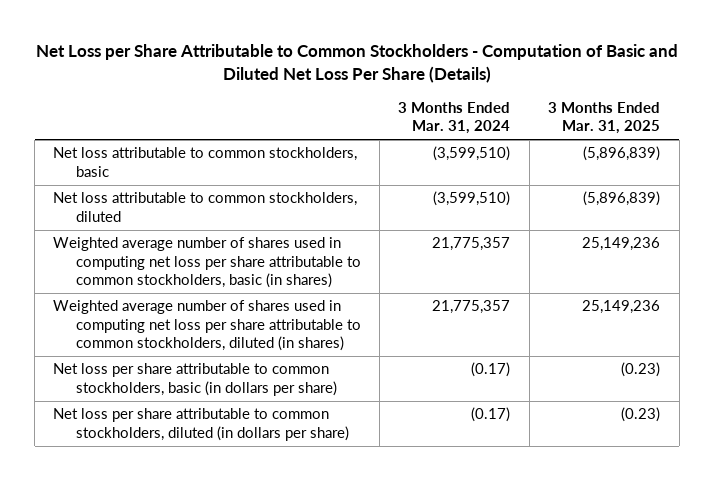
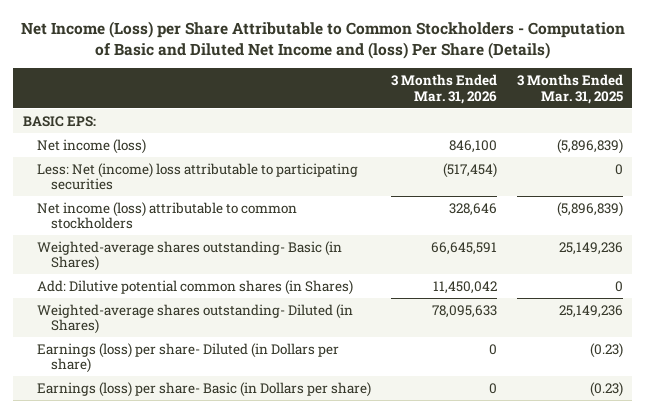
- Net Loss per Share Attributable to Common Stockholders - Computation of Basic and Diluted Net Loss Per Share (Details)
+ Net Income (Loss) per Share Attributable to Common Stockholders - Computation of Basic and Diluted Net Income and (loss) Per Share (Details)
- | 3 Months Ended Mar. 31, 2024 | 3 Months Ended Mar. 31, 2025
+ | 3 Months Ended Mar. 31, 2026 | 3 Months Ended Mar. 31, 2025
- Net loss attributable to common stockholders, basic | (3,599,510) | (5,896,839)
- Net loss attributable to common stockholders, diluted | (3,599,510) | (5,896,839)
- Weighted average number of shares used in computing net loss per share attributable to common stockholders, basic (in shares) | 21,775,357 | 25,149,236
- Weighted average number of shares used in computing net loss per share attributable to common stockholders, diluted (in shares) | 21,775,357 | 25,149,236
- Net loss per share attributable to common stockholders, basic (in dollars per share) | (0.17) | (0.23)
- Net loss per share attributable to common stockholders, diluted (in dollars per share) | (0.17) | (0.23)
+ BASIC EPS:
+ Net income (loss) | 846,100 | (5,896,839)
+ Less: Net (income) loss attributable to participating securities | (517,454) | 0
+ Net income (loss) attributable to common stockholders | 328,646 | (5,896,839)
+ Weighted-average shares outstanding- Basic (in Shares) | 66,645,591 | 25,149,236
+ Add: Dilutive potential common shares (in Shares) | 11,450,042 | 0
+ Weighted-average shares outstanding- Diluted (in Shares) | 78,095,633 | 25,149,236
+ Earnings (loss) per share- Diluted (in Dollars per share) | 0 | (0.23)
+ Earnings (loss) per share- Basic (in Dollars per share) | 0 | (0.23)

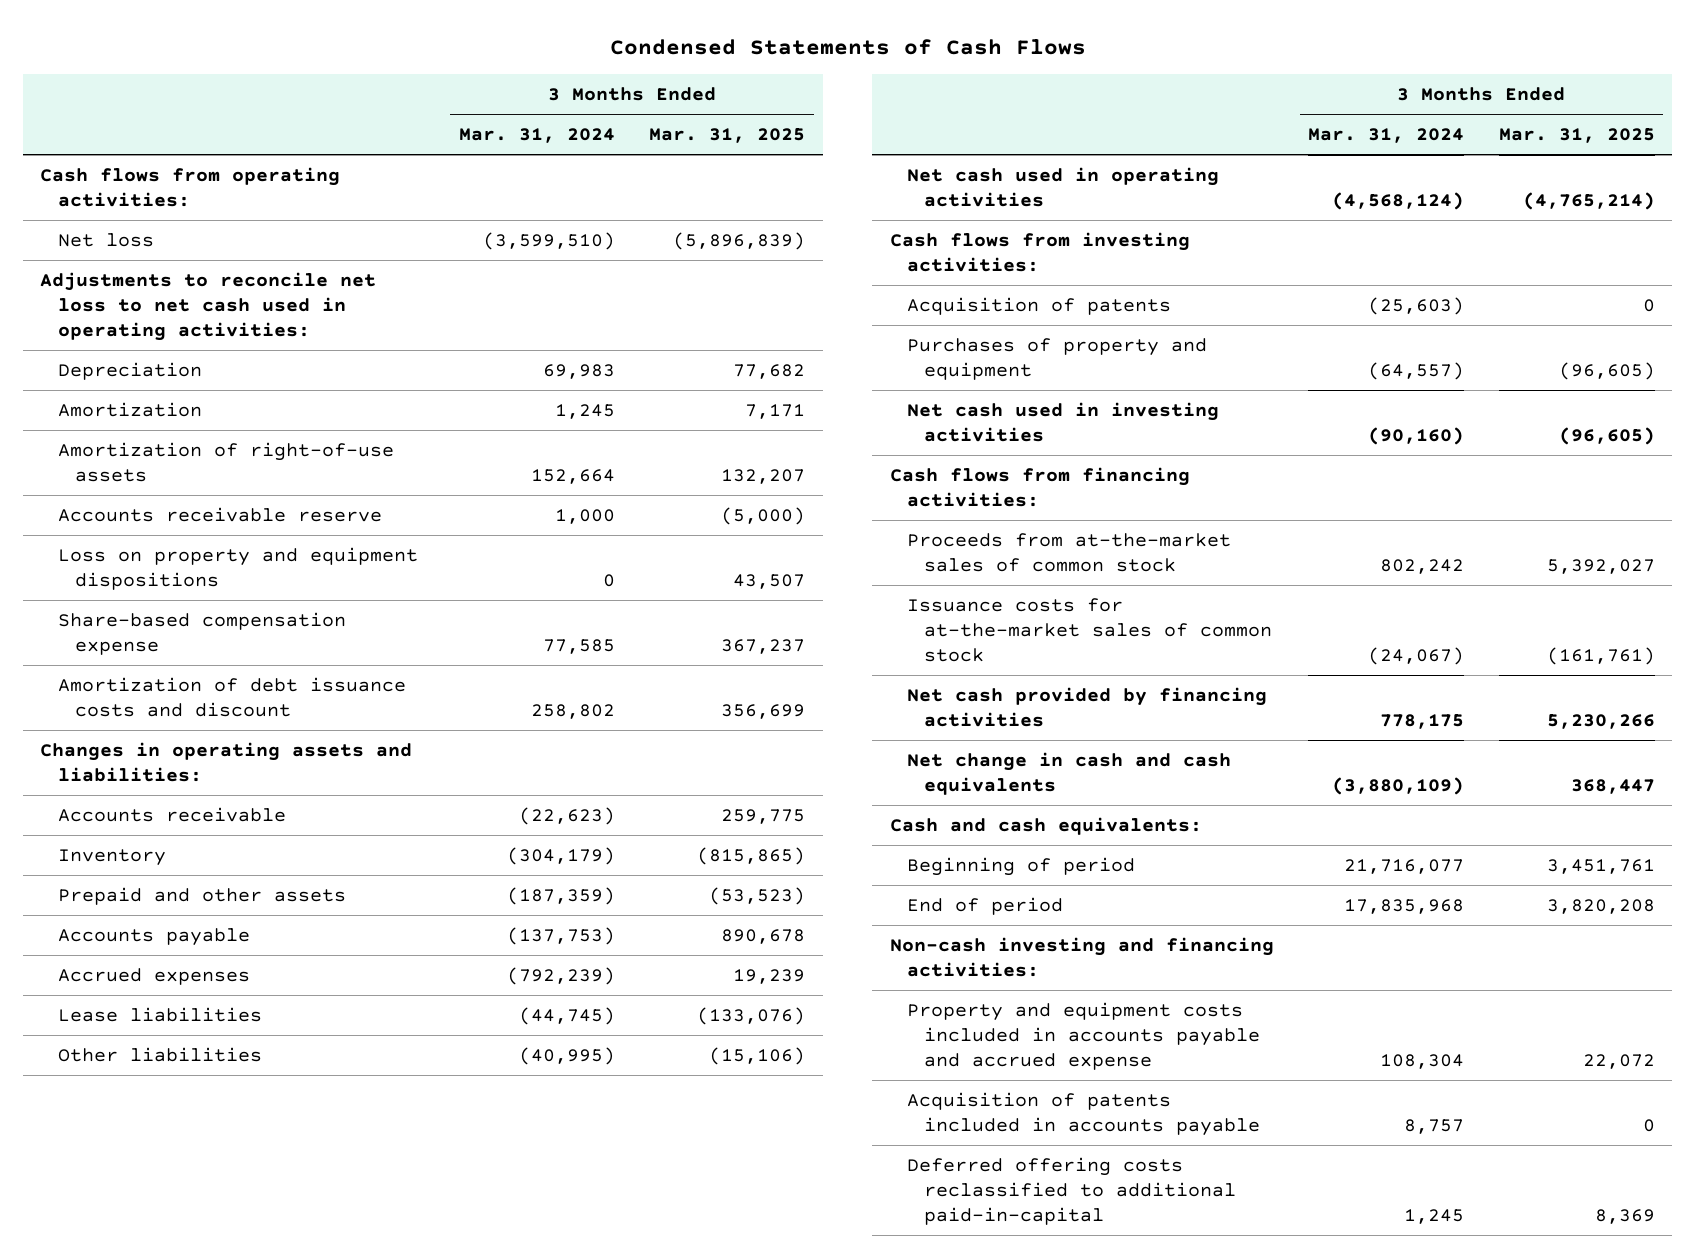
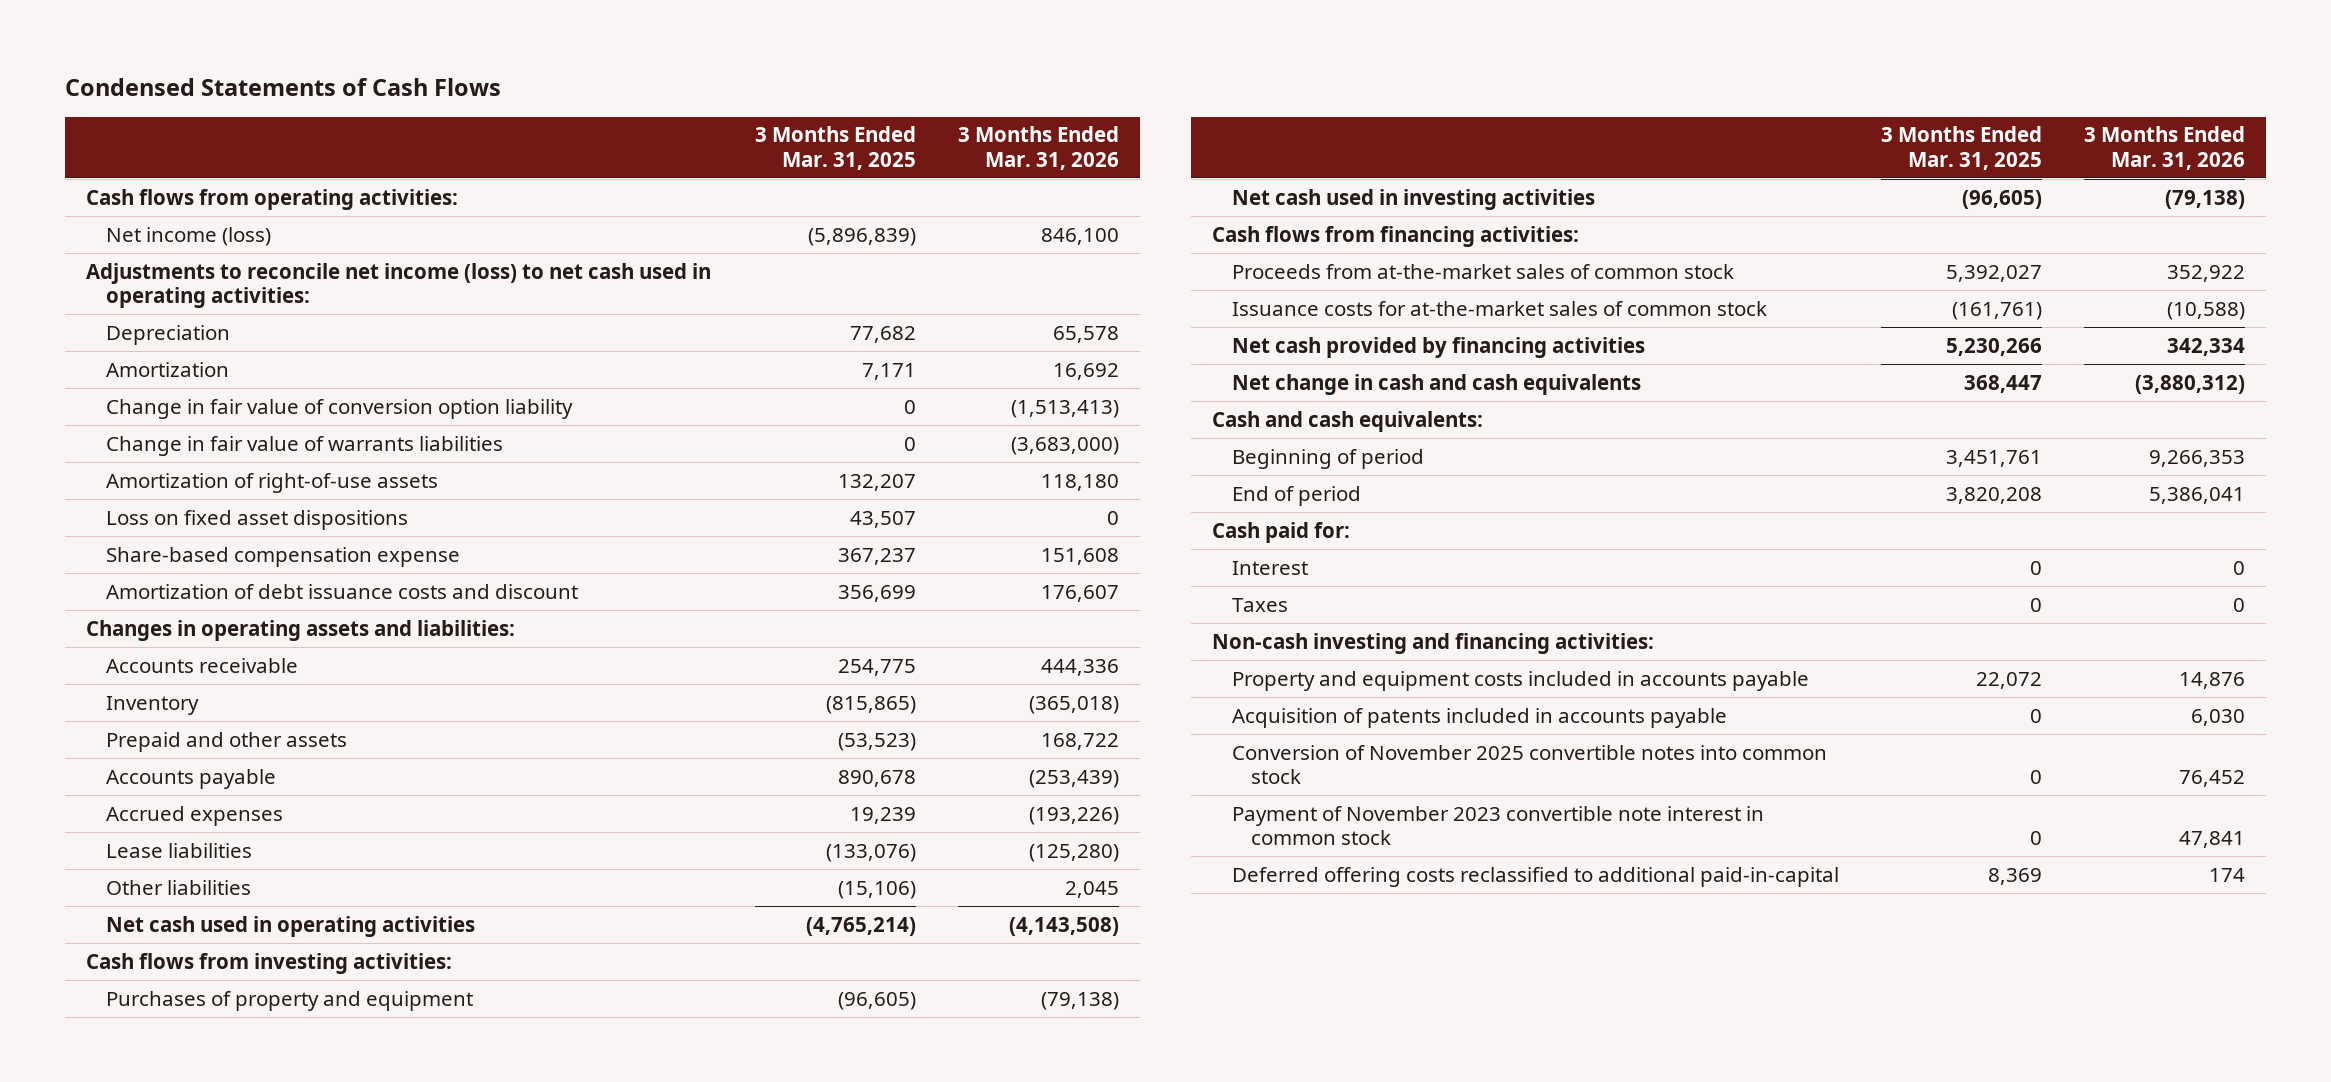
- | 3 Months Ended Mar. 31, 2024 | 3 Months Ended Mar. 31, 2025
+ | 3 Months Ended Mar. 31, 2025 | 3 Months Ended Mar. 31, 2026
- Net loss | (3,599,510) | (5,896,839)
- Adjustments to reconcile net loss to net cash used in operating activities:
+ Net income (loss) | (5,896,839) | 846,100
+ Adjustments to reconcile net income (loss) to net cash used in operating activities:
+ Change in fair value of conversion option liability | 0 | (1,513,413)
+ Change in fair value of warrants liabilities | 0 | (3,683,000)
- Accounts receivable reserve | 1,000 | (5,000)
- Loss on property and equipment dispositions | 0 | 43,507
+ Loss on fixed asset dispositions | 43,507 | 0
- Accounts receivable | (22,623) | 259,775
+ Accounts receivable | 254,775 | 444,336
- Acquisition of patents | (25,603) | 0
+ Cash paid for:
+ Interest | 0 | 0
+ Taxes | 0 | 0
- Property and equipment costs included in accounts payable and accrued expense | 108,304 | 22,072
+ Property and equipment costs included in accounts payable | 22,072 | 14,876
+ Conversion of November 2025 convertible notes into common stock | 0 | 76,452
+ Payment of November 2023 convertible note interest in common stock | 0 | 47,841

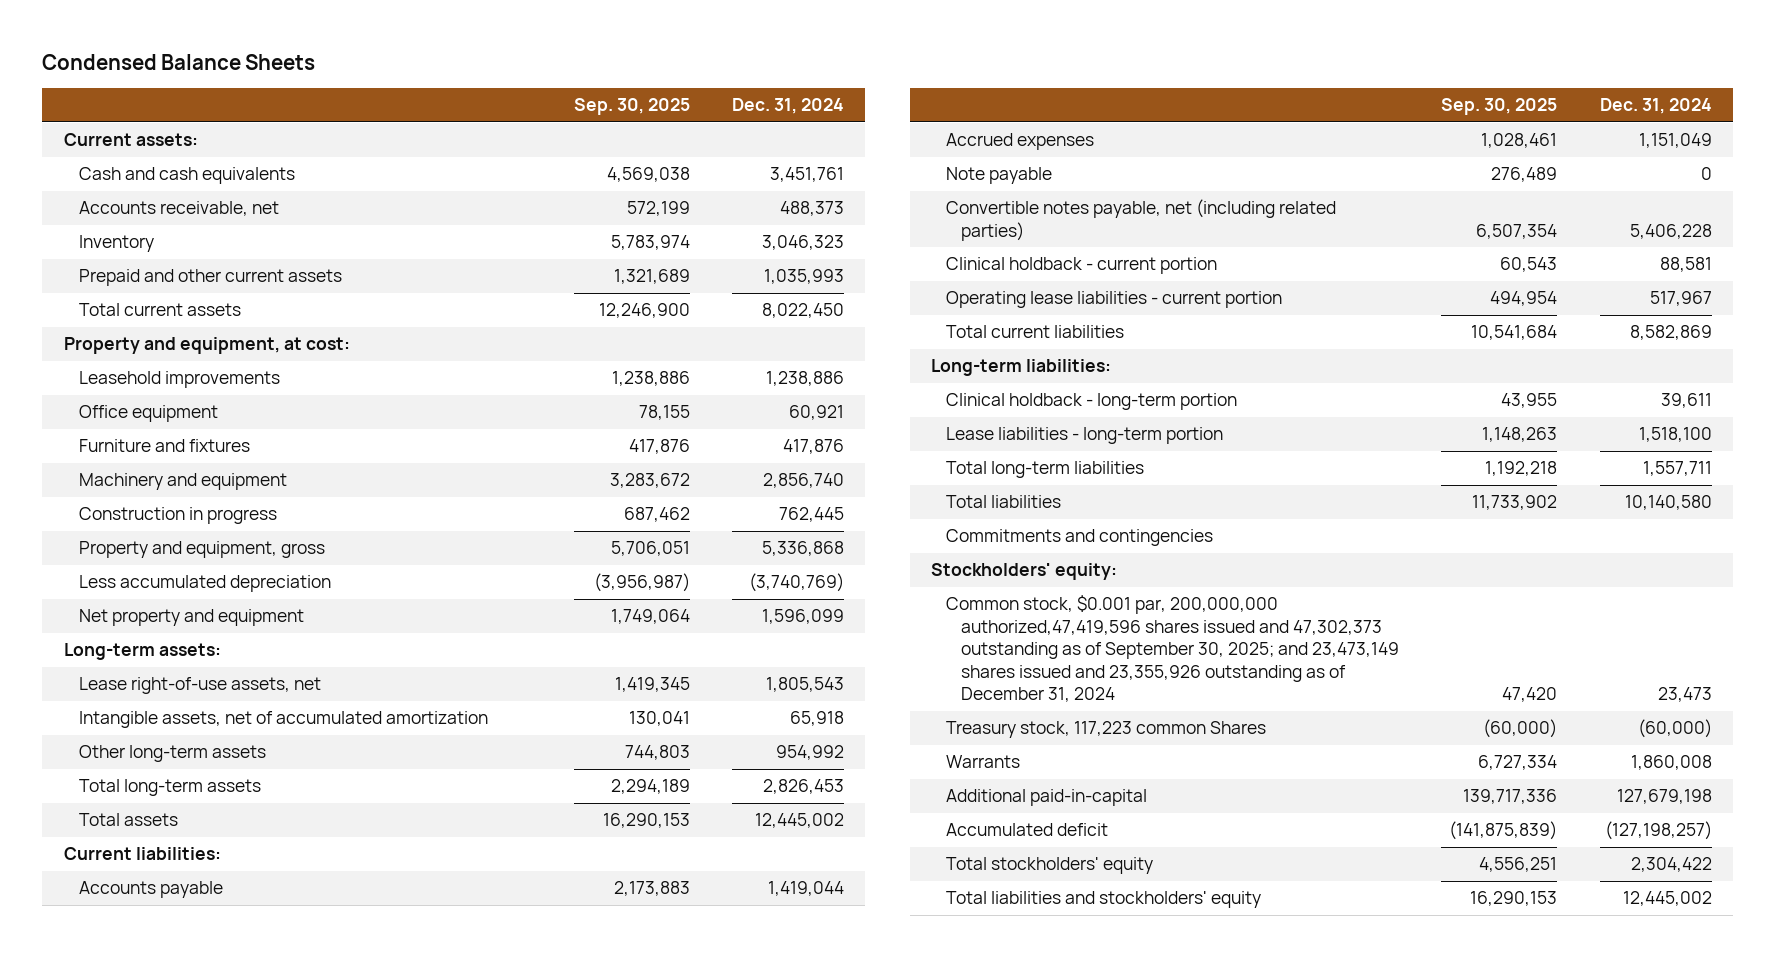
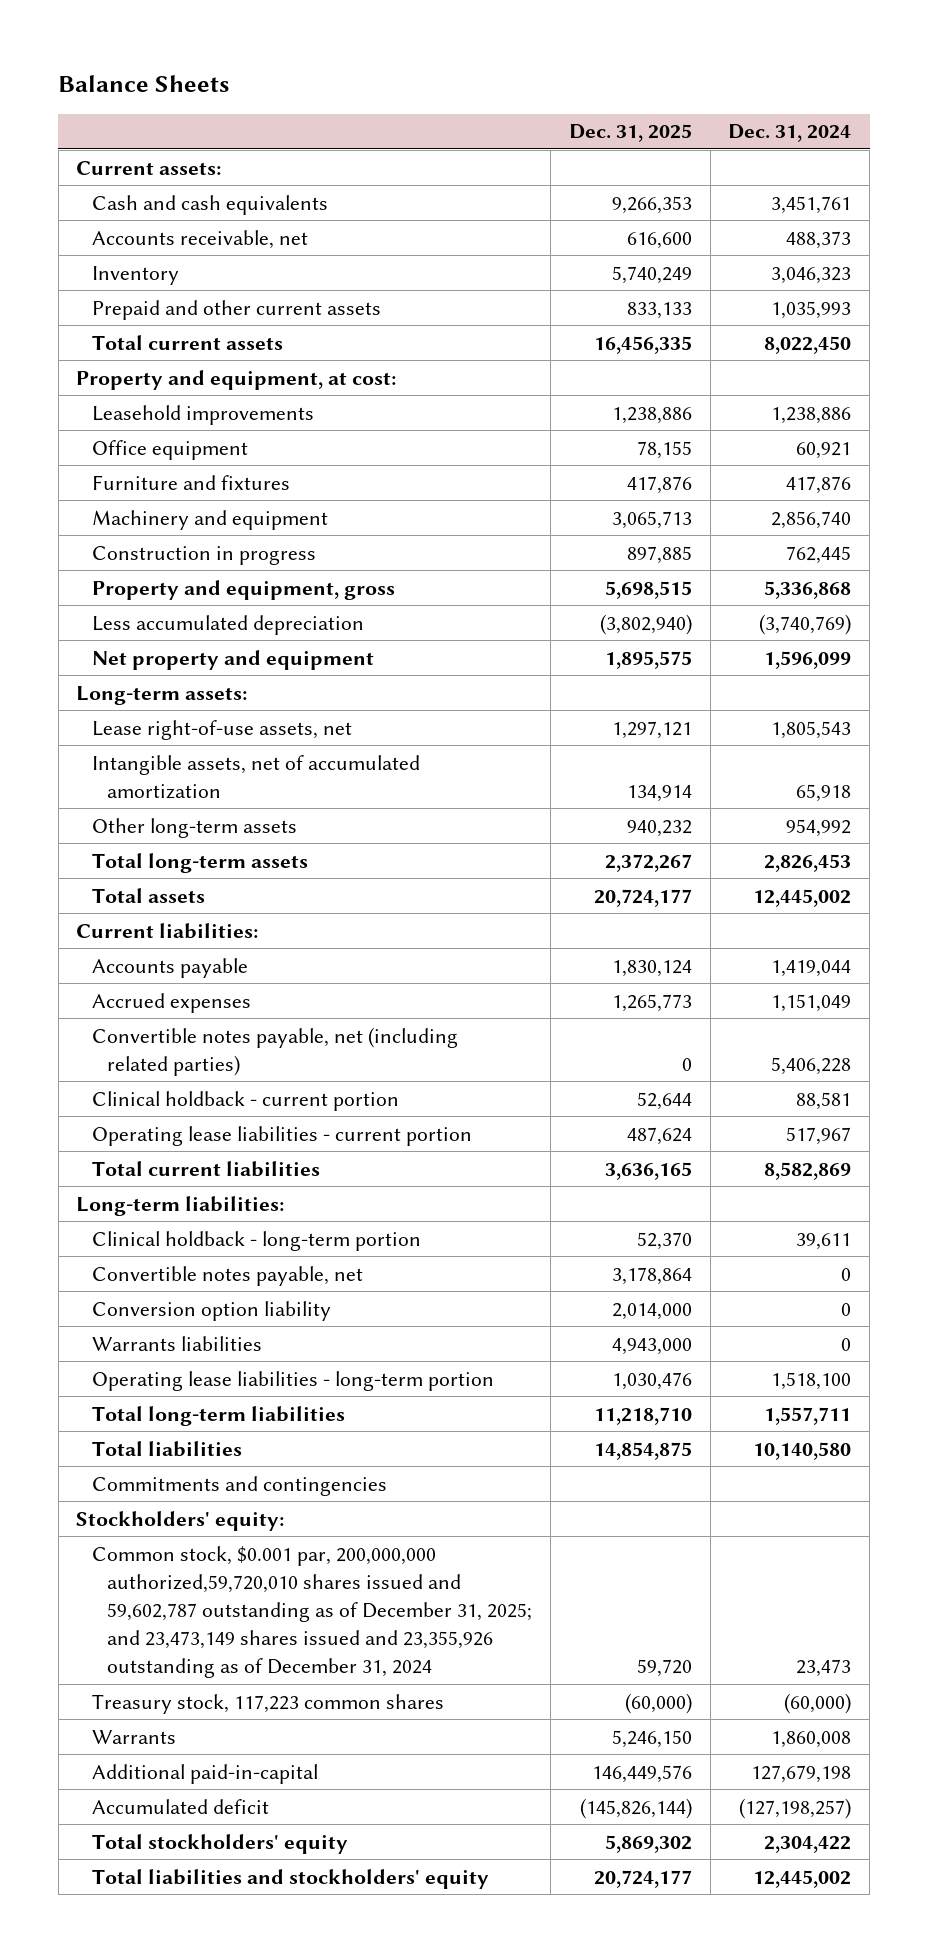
- Condensed Balance Sheets
+ Balance Sheets
- | Sep. 30, 2025 | Dec. 31, 2024
+ | Dec. 31, 2025 | Dec. 31, 2024
- Note payable | 276,489 | 0
- Lease liabilities - long-term portion | 1,148,263 | 1,518,100
+ Convertible notes payable, net | 3,178,864 | 0
+ Conversion option liability | 2,014,000 | 0
+ Warrants liabilities | 4,943,000 | 0
+ Operating lease liabilities - long-term portion | 1,030,476 | 1,518,100
- Common stock, $0.001 par, 200,000,000 authorized,47,419,596 shares issued and 47,302,373 outstanding as of September 30, 2025; and 23,473,149 shares issued and 23,355,926 outstanding as of December 31, 2024 | 47,420 | 23,473
- Treasury stock, 117,223 common Shares | (60,000) | (60,000)
+ Common stock, $0.001 par, 200,000,000 authorized,59,720,010 shares issued and 59,602,787 outstanding as of December 31, 2025; and 23,473,149 shares issued and 23,355,926 outstanding as of December 31, 2024 | 59,720 | 23,473
+ Treasury stock, 117,223 common shares | (60,000) | (60,000)

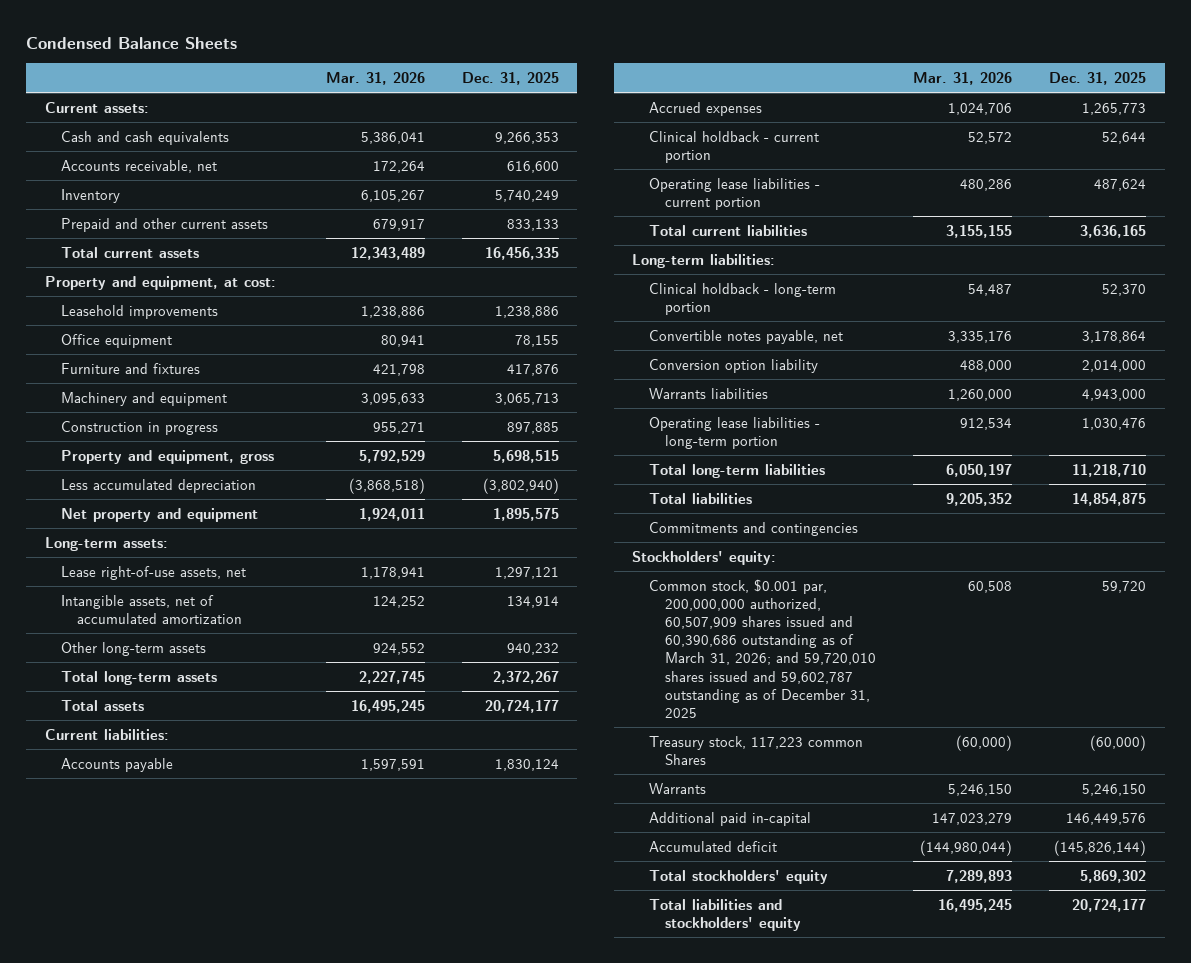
- Balance Sheets
+ Condensed Balance Sheets
- | Dec. 31, 2025 | Dec. 31, 2024
+ | Mar. 31, 2026 | Dec. 31, 2025
- Convertible notes payable, net (including related parties) | 0 | 5,406,228
- Common stock, $0.001 par, 200,000,000 authorized,59,720,010 shares issued and 59,602,787 outstanding as of December 31, 2025; and 23,473,149 shares issued and 23,355,926 outstanding as of December 31, 2024 | 59,720 | 23,473
- Treasury stock, 117,223 common shares | (60,000) | (60,000)
+ Common stock, $0.001 par, 200,000,000 authorized, 60,507,909 shares issued and 60,390,686 outstanding as of March 31, 2026; and 59,720,010 shares issued and 59,602,787 outstanding as of December 31, 2025 | 60,508 | 59,720
+ Treasury stock, 117,223 common Shares | (60,000) | (60,000)
- Additional paid-in-capital | 146,449,576 | 127,679,198
+ Additional paid in-capital | 147,023,279 | 146,449,576

